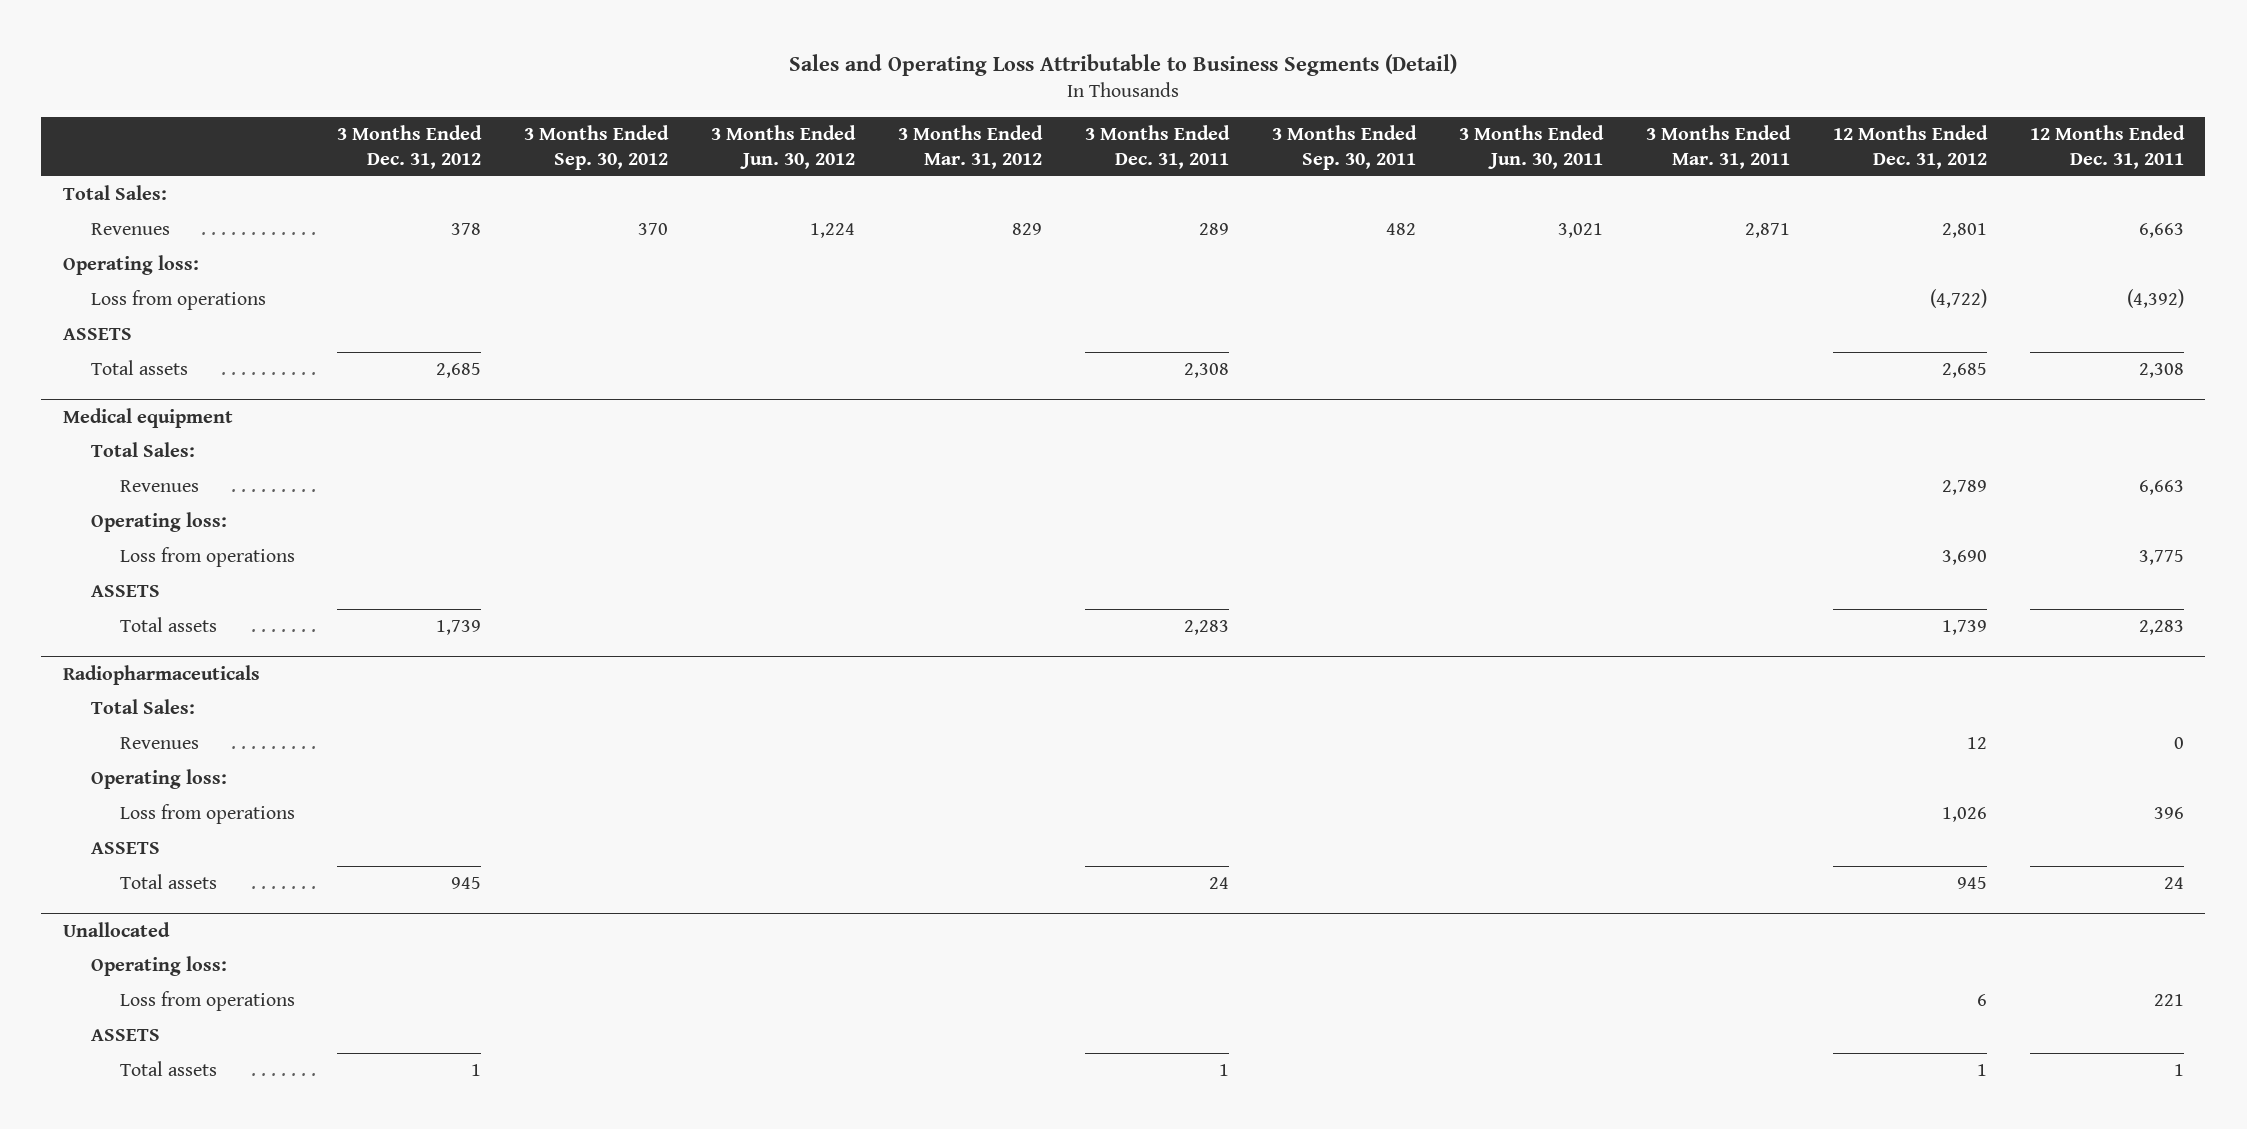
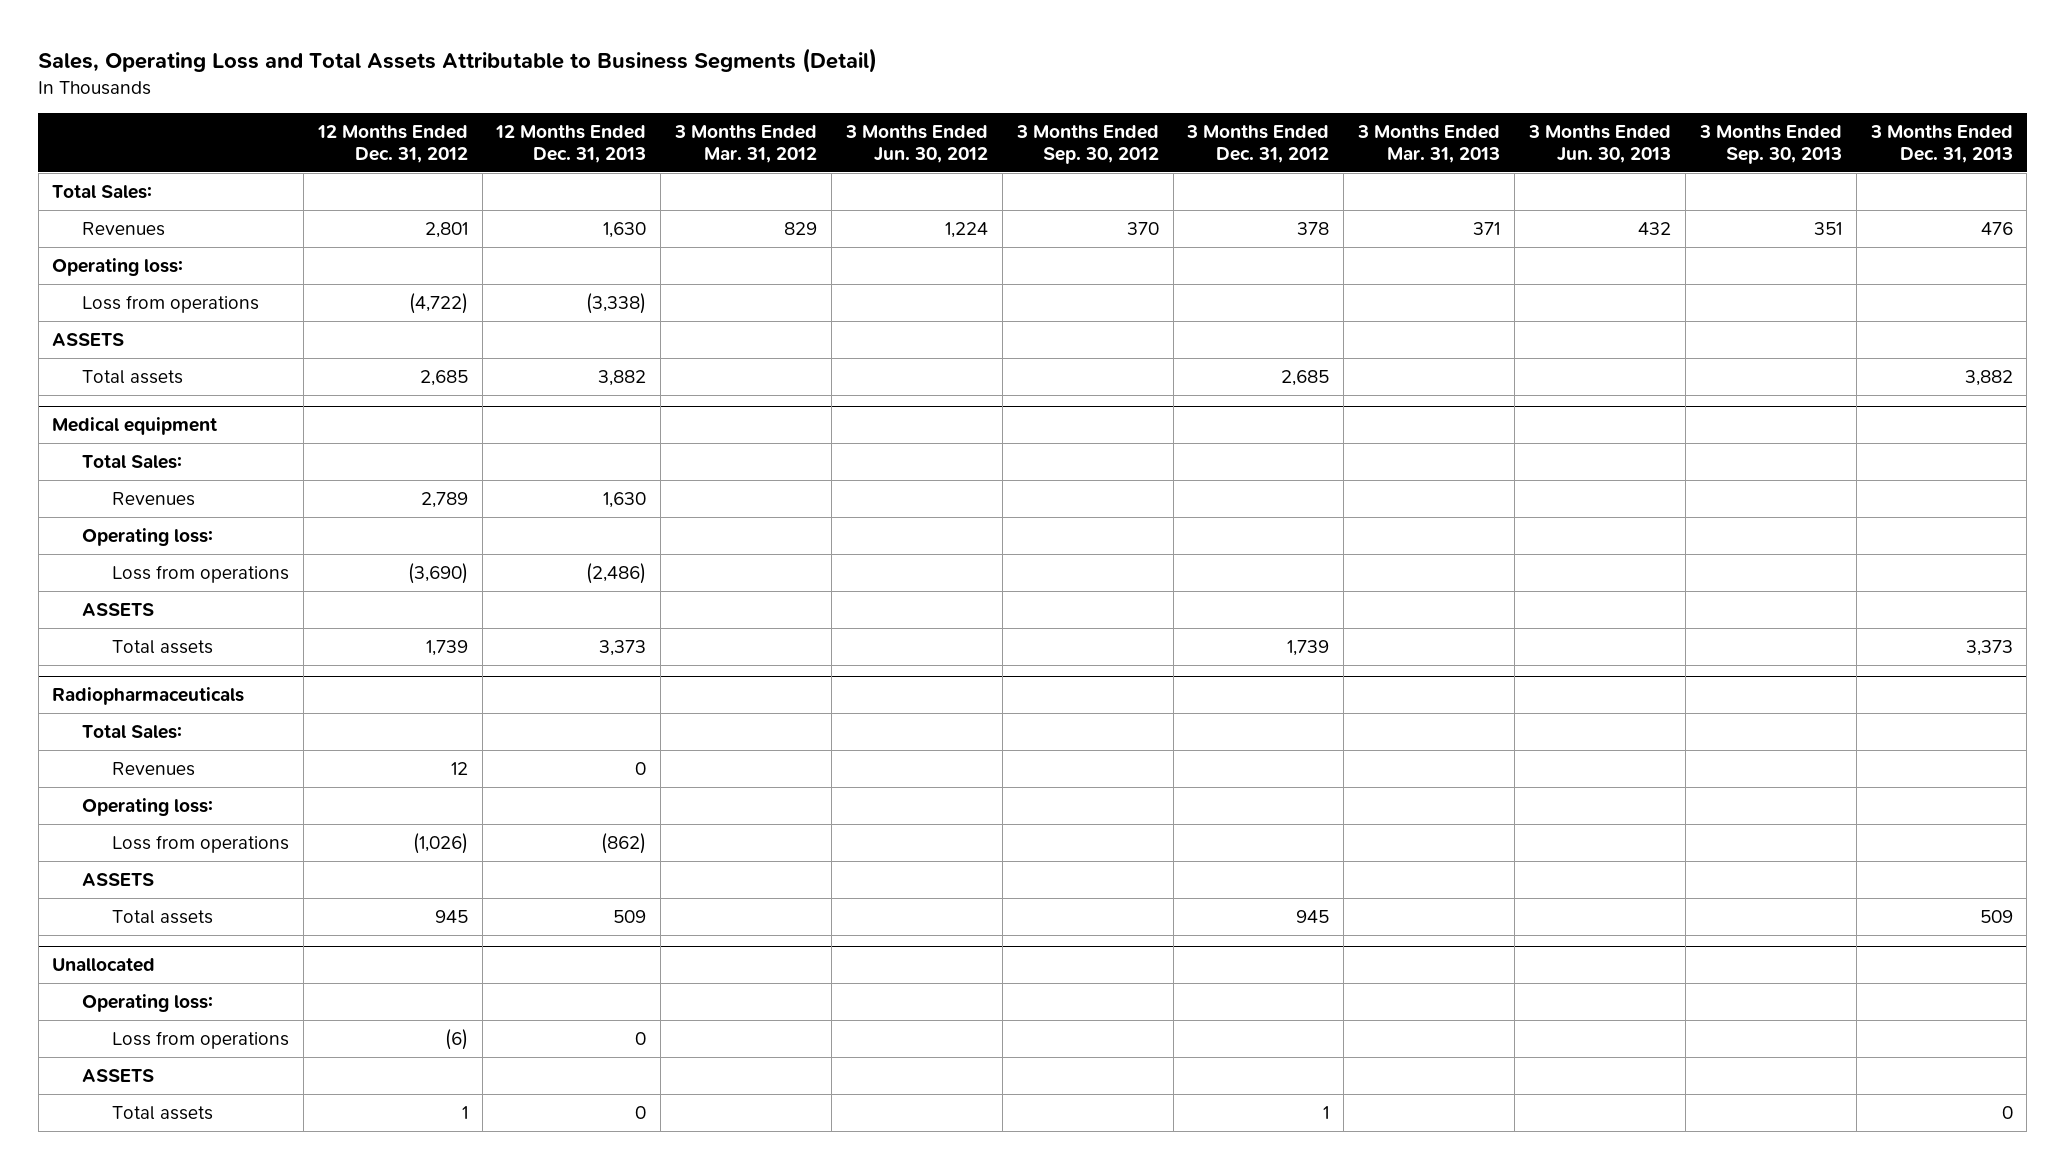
- Sales and Operating Loss Attributable to Business Segments (Detail)
+ Sales, Operating Loss and Total Assets Attributable to Business Segments (Detail)
- | 3 Months Ended Dec. 31, 2012 | 3 Months Ended Sep. 30, 2012 | 3 Months Ended Jun. 30, 2012 | 3 Months Ended Mar. 31, 2012 | 3 Months Ended Dec. 31, 2011 | 3 Months Ended Sep. 30, 2011 | 3 Months Ended Jun. 30, 2011 | 3 Months Ended Mar. 31, 2011 | 12 Months Ended Dec. 31, 2012 | 12 Months Ended Dec. 31, 2011
+ | 12 Months Ended Dec. 31, 2012 | 12 Months Ended Dec. 31, 2013 | 3 Months Ended Mar. 31, 2012 | 3 Months Ended Jun. 30, 2012 | 3 Months Ended Sep. 30, 2012 | 3 Months Ended Dec. 31, 2012 | 3 Months Ended Mar. 31, 2013 | 3 Months Ended Jun. 30, 2013 | 3 Months Ended Sep. 30, 2013 | 3 Months Ended Dec. 31, 2013
@ Medical equipment
- Loss from operations | | | | | | | | | 3,690 | 3,775
+ Loss from operations | (3,690) | (2,486) | | | | | | | |
@ Radiopharmaceuticals
- Loss from operations | | | | | | | | | 1,026 | 396
+ Loss from operations | (1,026) | (862) | | | | | | | |
@ Unallocated
- Loss from operations | | | | | | | | | 6 | 221
+ Loss from operations | (6) | 0 | | | | | | | |

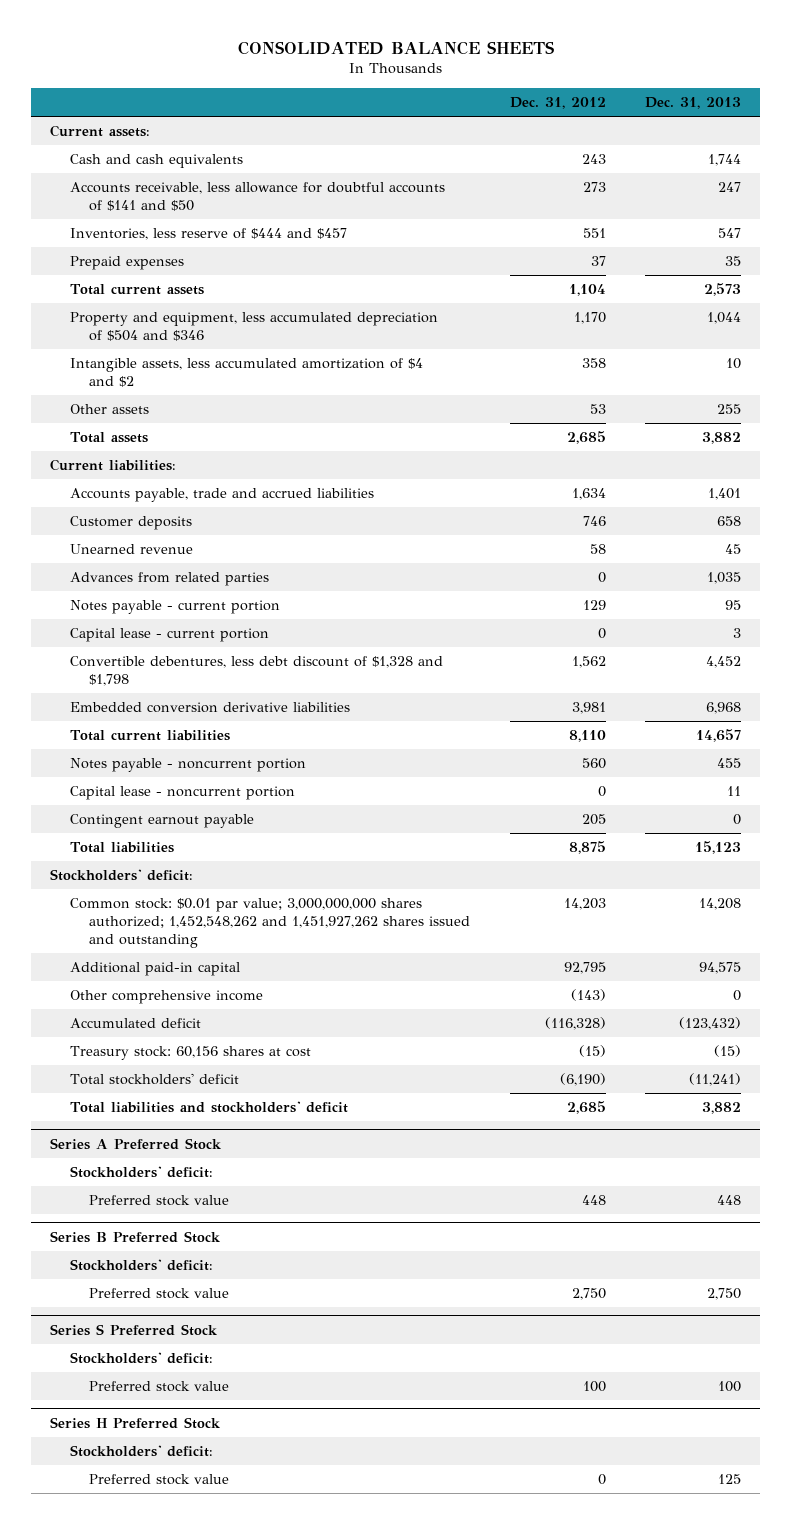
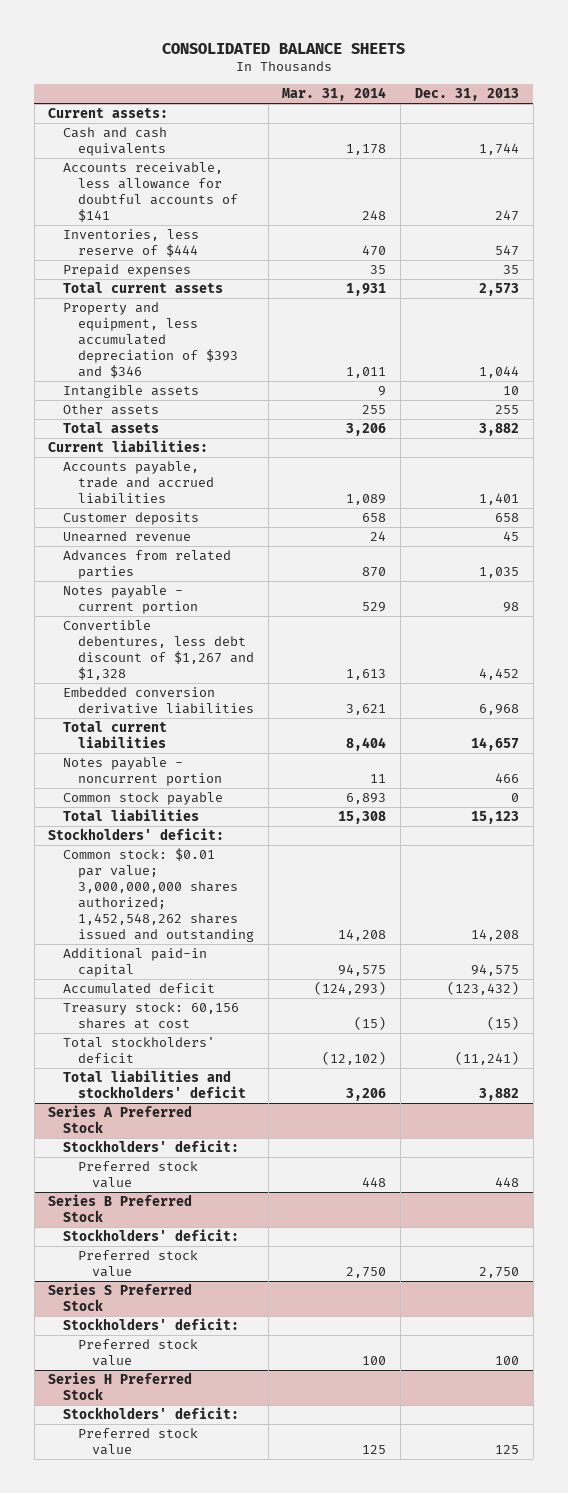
- | Dec. 31, 2012 | Dec. 31, 2013
+ | Mar. 31, 2014 | Dec. 31, 2013
- Accounts receivable, less allowance for doubtful accounts of $141 and $50 | 273 | 247
- Inventories, less reserve of $444 and $457 | 551 | 547
+ Accounts receivable, less allowance for doubtful accounts of $141 | 248 | 247
+ Inventories, less reserve of $444 | 470 | 547
- Property and equipment, less accumulated depreciation of $504 and $346 | 1,170 | 1,044
- Intangible assets, less accumulated amortization of $4 and $2 | 358 | 10
+ Property and equipment, less accumulated depreciation of $393 and $346 | 1,011 | 1,044
+ Intangible assets | 9 | 10
- Notes payable - current portion | 129 | 95
- Capital lease - current portion | 0 | 3
- Convertible debentures, less debt discount of $1,328 and $1,798 | 1,562 | 4,452
+ Notes payable - current portion | 529 | 98
+ Convertible debentures, less debt discount of $1,267 and $1,328 | 1,613 | 4,452
- Notes payable - noncurrent portion | 560 | 455
- Capital lease - noncurrent portion | 0 | 11
- Contingent earnout payable | 205 | 0
+ Notes payable - noncurrent portion | 11 | 466
+ Common stock payable | 6,893 | 0
- Common stock: $0.01 par value; 3,000,000,000 shares authorized; 1,452,548,262 and 1,451,927,262 shares issued and outstanding | 14,203 | 14,208
+ Common stock: $0.01 par value; 3,000,000,000 shares authorized; 1,452,548,262 shares issued and outstanding | 14,208 | 14,208
- Other comprehensive income | (143) | 0

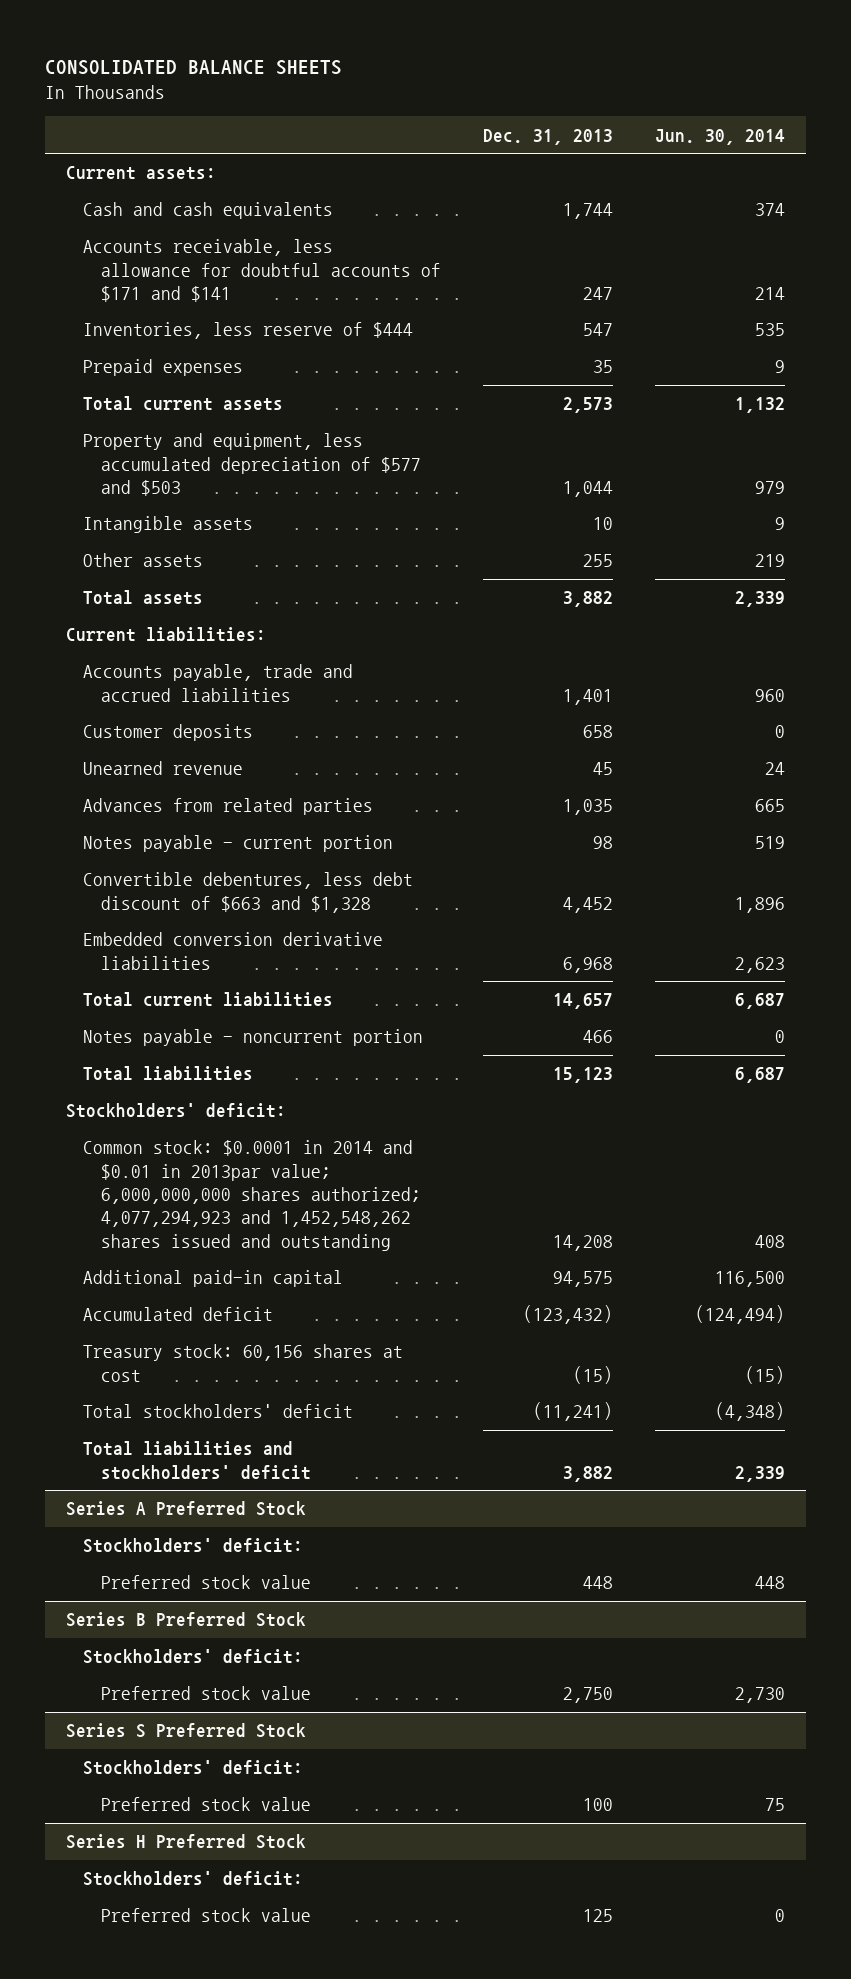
- | Mar. 31, 2014 | Dec. 31, 2013
+ | Dec. 31, 2013 | Jun. 30, 2014
- Accounts receivable, less allowance for doubtful accounts of $141 | 248 | 247
+ Accounts receivable, less allowance for doubtful accounts of $171 and $141 | 247 | 214
- Property and equipment, less accumulated depreciation of $393 and $346 | 1,011 | 1,044
+ Property and equipment, less accumulated depreciation of $577 and $503 | 1,044 | 979
- Convertible debentures, less debt discount of $1,267 and $1,328 | 1,613 | 4,452
+ Convertible debentures, less debt discount of $663 and $1,328 | 4,452 | 1,896
- Common stock payable | 6,893 | 0
- Common stock: $0.01 par value; 3,000,000,000 shares authorized; 1,452,548,262 shares issued and outstanding | 14,208 | 14,208
+ Common stock: $0.0001 in 2014 and $0.01 in 2013par value; 6,000,000,000 shares authorized; 4,077,294,923 and 1,452,548,262 shares issued and outstanding | 14,208 | 408

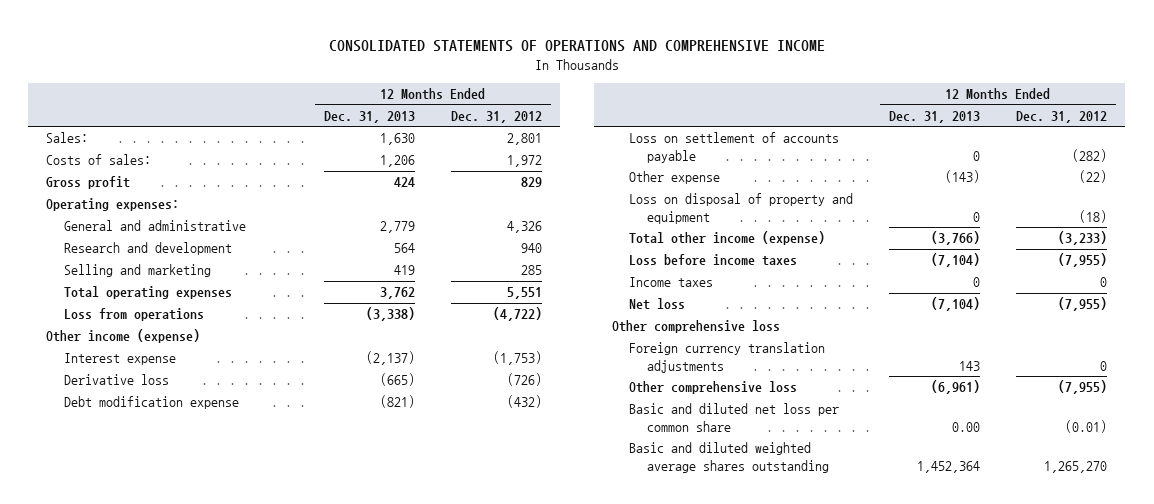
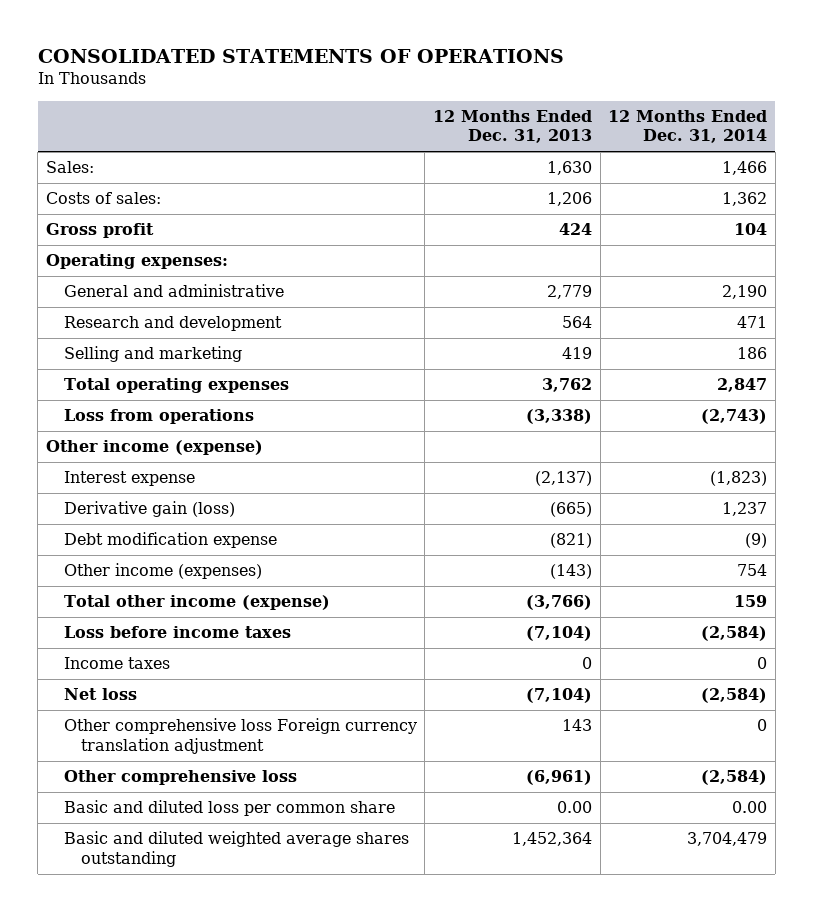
- CONSOLIDATED STATEMENTS OF OPERATIONS AND COMPREHENSIVE INCOME
+ CONSOLIDATED STATEMENTS OF OPERATIONS
- | 12 Months Ended Dec. 31, 2013 | 12 Months Ended Dec. 31, 2012
+ | 12 Months Ended Dec. 31, 2013 | 12 Months Ended Dec. 31, 2014
- Derivative loss | (665) | (726)
+ Derivative gain (loss) | (665) | 1,237
- Loss on settlement of accounts payable | 0 | (282)
- Other expense | (143) | (22)
- Loss on disposal of property and equipment | 0 | (18)
+ Other income (expenses) | (143) | 754
- Other comprehensive loss
- Foreign currency translation adjustments | 143 | 0
+ Other comprehensive loss Foreign currency translation adjustment | 143 | 0
- Basic and diluted net loss per common share | 0.00 | (0.01)
+ Basic and diluted loss per common share | 0.00 | 0.00

